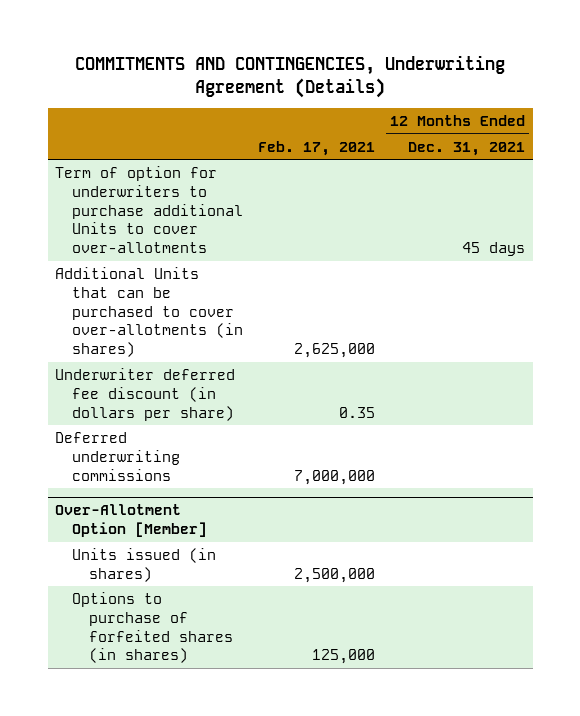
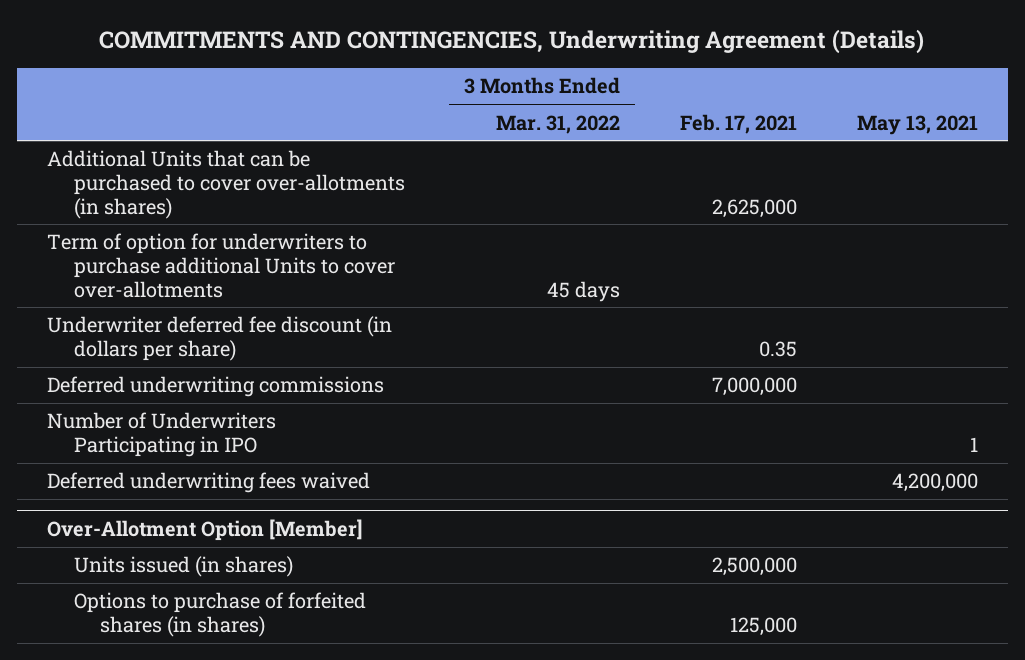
- | Feb. 17, 2021 | 12 Months Ended Dec. 31, 2021
+ | 3 Months Ended Mar. 31, 2022 | Feb. 17, 2021 | May 13, 2021
moved down: Term of option for underwriters to purchase additional Units to cover over-allotments | 45 days | |
+ Number of Underwriters Participating in IPO | | | 1
+ Deferred underwriting fees waived | | | 4,200,000

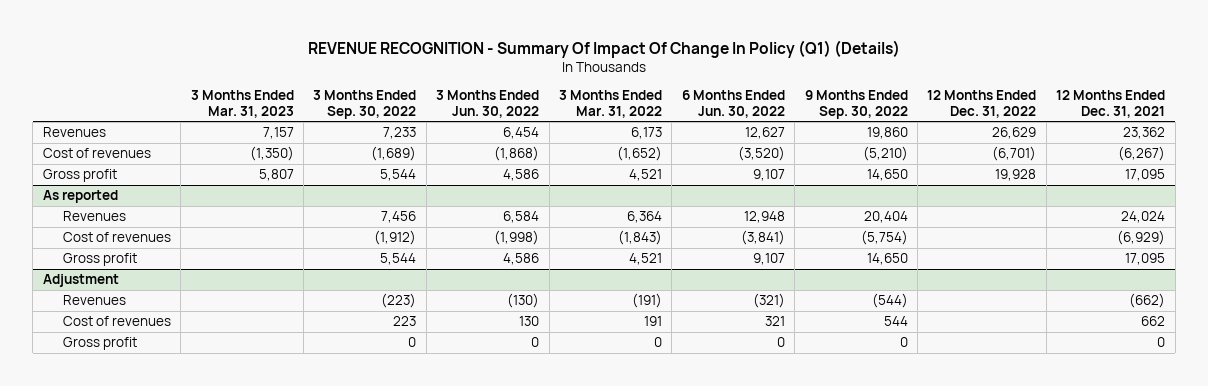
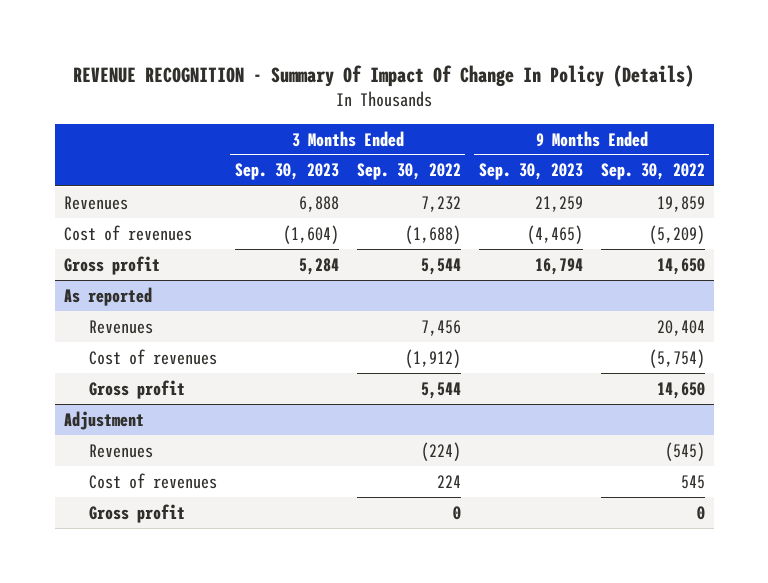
- REVENUE RECOGNITION - Summary Of Impact Of Change In Policy (Q1) (Details)
+ REVENUE RECOGNITION - Summary Of Impact Of Change In Policy (Details)
- | 3 Months Ended Mar. 31, 2023 | 3 Months Ended Sep. 30, 2022 | 3 Months Ended Jun. 30, 2022 | 3 Months Ended Mar. 31, 2022 | 6 Months Ended Jun. 30, 2022 | 9 Months Ended Sep. 30, 2022 | 12 Months Ended Dec. 31, 2022 | 12 Months Ended Dec. 31, 2021
+ | 3 Months Ended Sep. 30, 2023 | 3 Months Ended Sep. 30, 2022 | 9 Months Ended Sep. 30, 2023 | 9 Months Ended Sep. 30, 2022
- Revenues | 7,157 | 7,233 | 6,454 | 6,173 | 12,627 | 19,860 | 26,629 | 23,362
- Cost of revenues | (1,350) | (1,689) | (1,868) | (1,652) | (3,520) | (5,210) | (6,701) | (6,267)
+ Revenues | 6,888 | 7,232 | 21,259 | 19,859
+ Cost of revenues | (1,604) | (1,688) | (4,465) | (5,209)
@ Adjustment
- Revenues | | (223) | (130) | (191) | (321) | (544) | | (662)
- Cost of revenues | | 223 | 130 | 191 | 321 | 544 | | 662
+ Revenues | | (224) | | (545)
+ Cost of revenues | | 224 | | 545

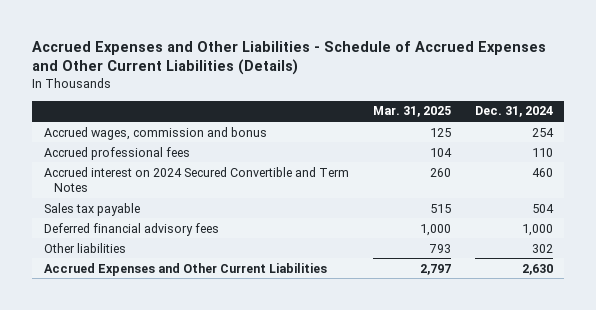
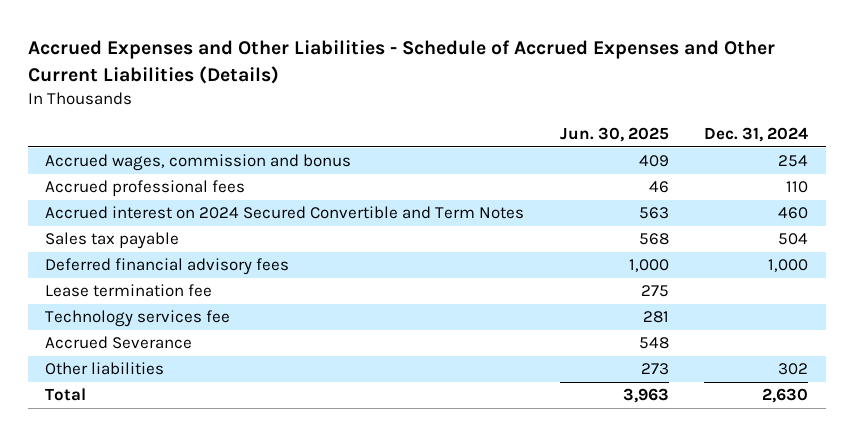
- | Mar. 31, 2025 | Dec. 31, 2024
+ | Jun. 30, 2025 | Dec. 31, 2024
+ Lease termination fee | 275 |
+ Technology services fee | 281 |
+ Accrued Severance | 548 |
- Accrued Expenses and Other Current Liabilities | 2,797 | 2,630
+ Total | 3,963 | 2,630

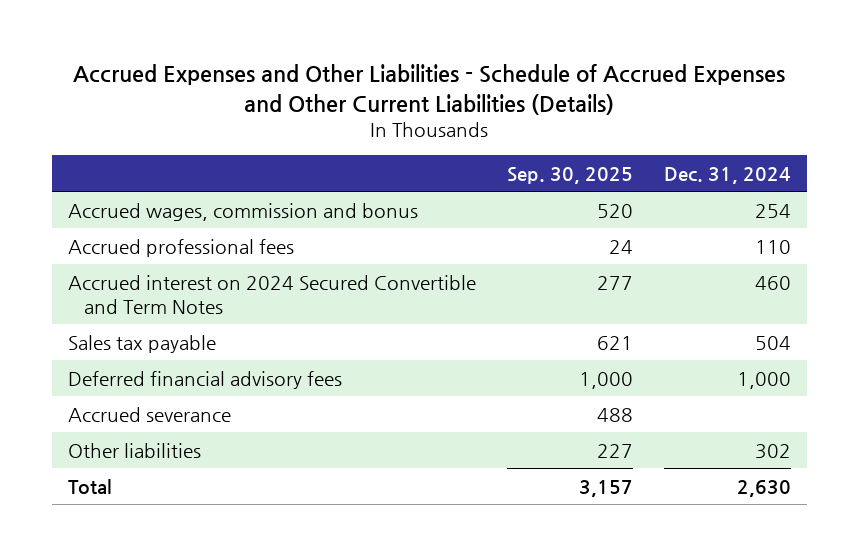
- | Jun. 30, 2025 | Dec. 31, 2024
+ | Sep. 30, 2025 | Dec. 31, 2024
- Lease termination fee | 275 |
- Technology services fee | 281 |
- Accrued Severance | 548 |
+ Accrued severance | 488 |

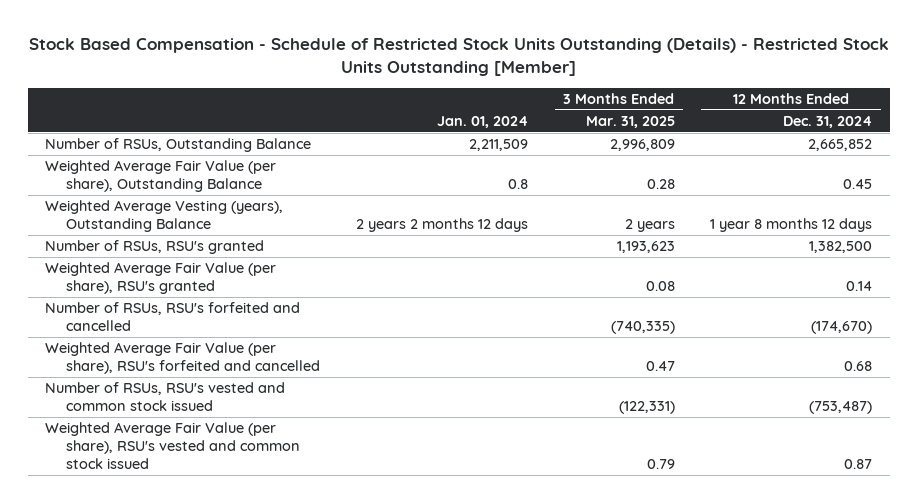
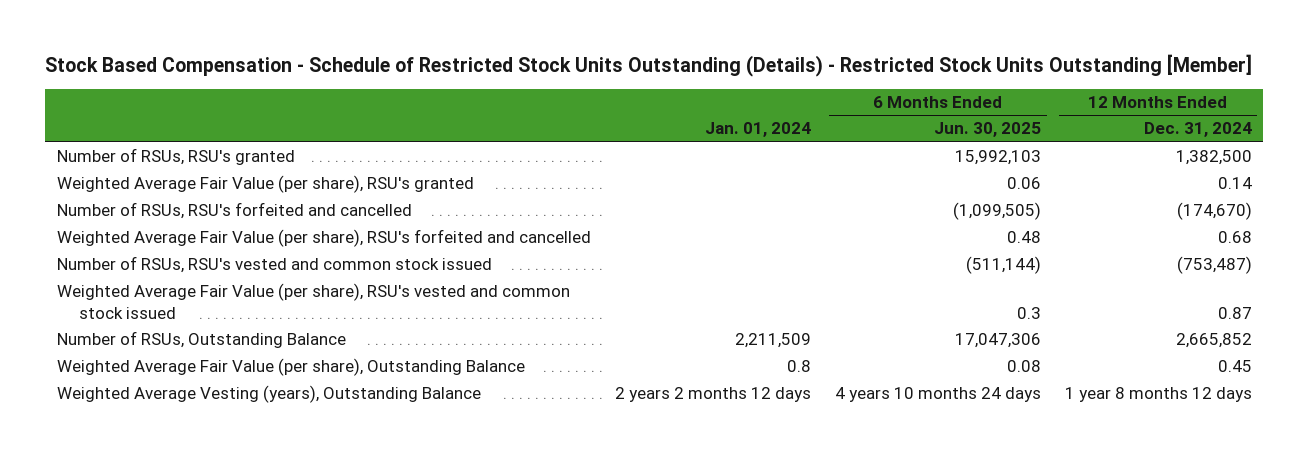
- | Jan. 01, 2024 | 3 Months Ended Mar. 31, 2025 | 12 Months Ended Dec. 31, 2024
+ | Jan. 01, 2024 | 6 Months Ended Jun. 30, 2025 | 12 Months Ended Dec. 31, 2024
moved down: Number of RSUs, Outstanding Balance | 2,211,509 | 17,047,306 | 2,665,852
moved down: Weighted Average Fair Value (per share), Outstanding Balance | 0.8 | 0.08 | 0.45
moved down: Weighted Average Vesting (years), Outstanding Balance | 2 years 2 months 12 days | 4 years 10 months 24 days | 1 year 8 months 12 days

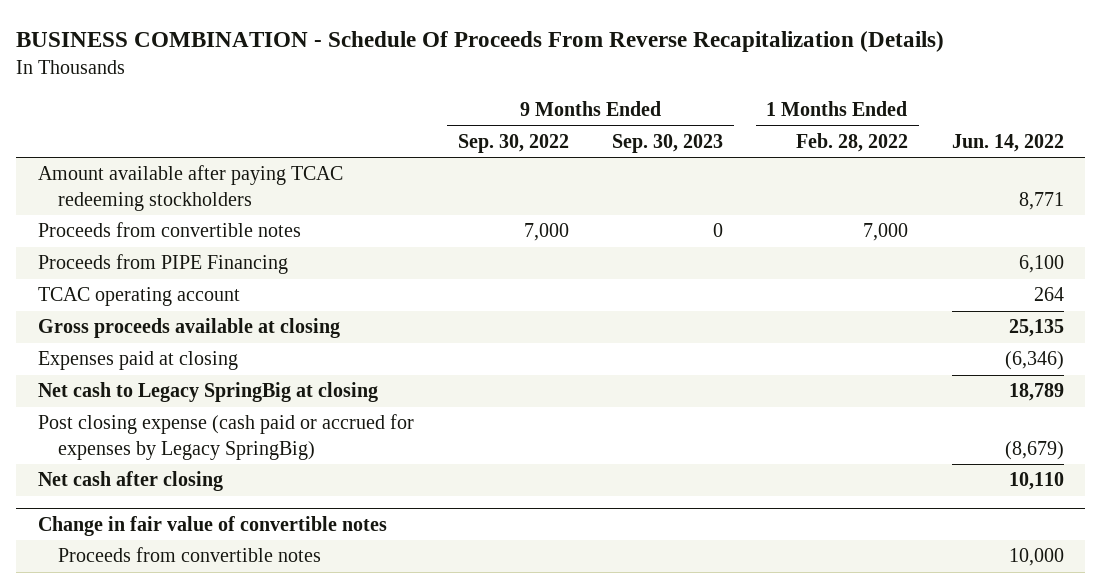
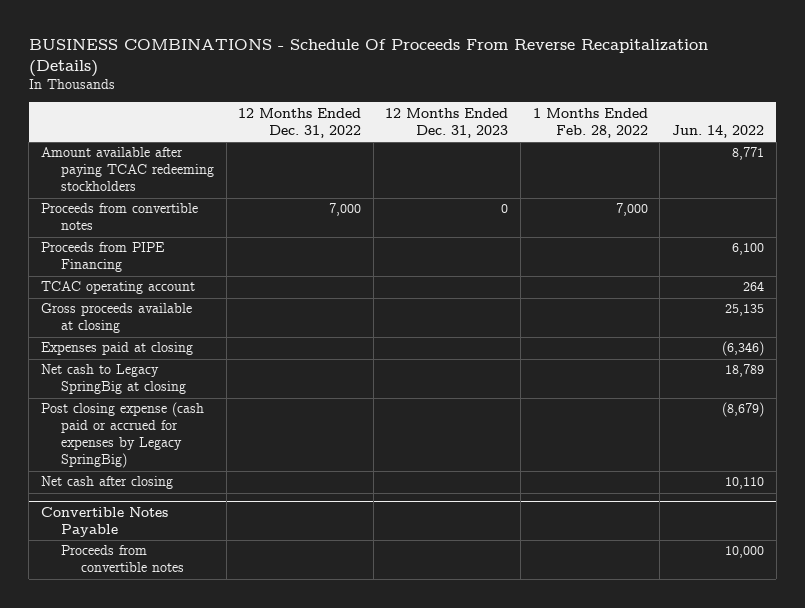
- BUSINESS COMBINATION - Schedule Of Proceeds From Reverse Recapitalization (Details)
+ BUSINESS COMBINATIONS - Schedule Of Proceeds From Reverse Recapitalization (Details)
- | 9 Months Ended Sep. 30, 2022 | 9 Months Ended Sep. 30, 2023 | 1 Months Ended Feb. 28, 2022 | Jun. 14, 2022
+ | 12 Months Ended Dec. 31, 2022 | 12 Months Ended Dec. 31, 2023 | 1 Months Ended Feb. 28, 2022 | Jun. 14, 2022
- Change in fair value of convertible notes
+ Convertible Notes Payable

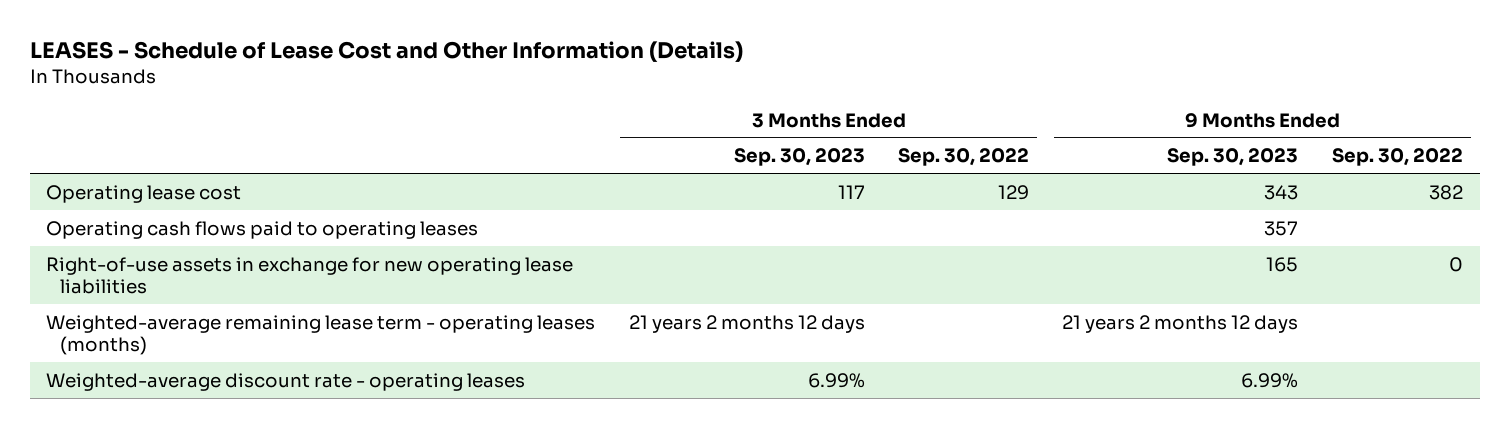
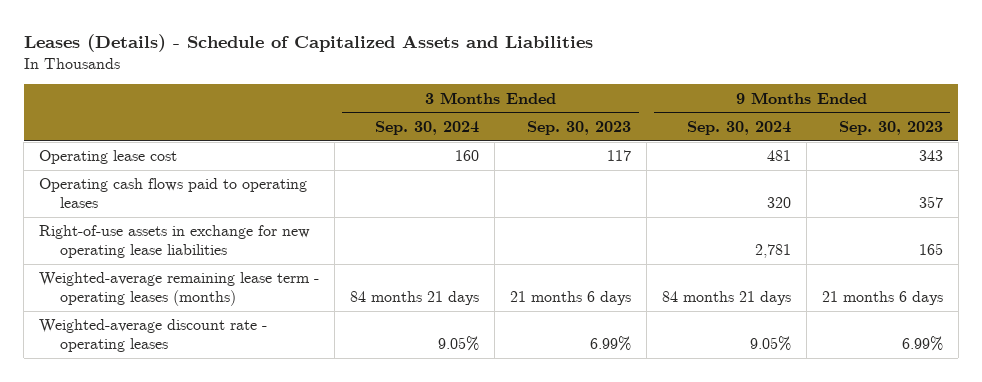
- LEASES - Schedule of Lease Cost and Other Information (Details)
+ Leases (Details) - Schedule of Capitalized Assets and Liabilities
- | 3 Months Ended Sep. 30, 2023 | 3 Months Ended Sep. 30, 2022 | 9 Months Ended Sep. 30, 2023 | 9 Months Ended Sep. 30, 2022
+ | 3 Months Ended Sep. 30, 2024 | 3 Months Ended Sep. 30, 2023 | 9 Months Ended Sep. 30, 2024 | 9 Months Ended Sep. 30, 2023
- Weighted-average remaining lease term - operating leases (months) | 21 years 2 months 12 days | | 21 years 2 months 12 days |
+ Weighted-average remaining lease term - operating leases (months) | 84 months 21 days | 21 months 6 days | 84 months 21 days | 21 months 6 days

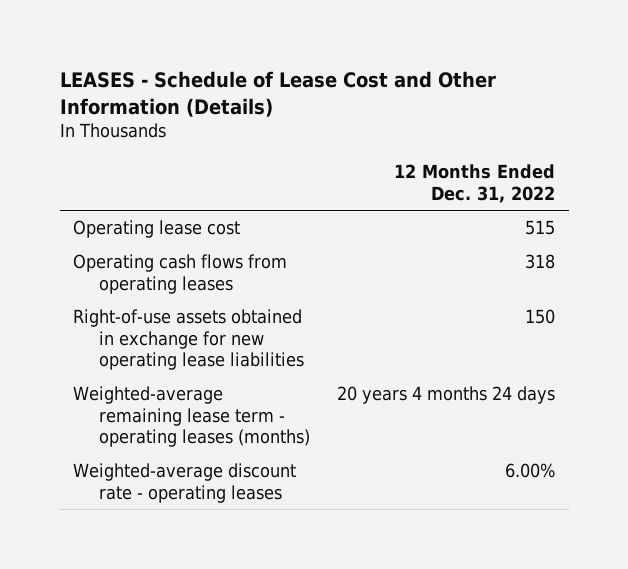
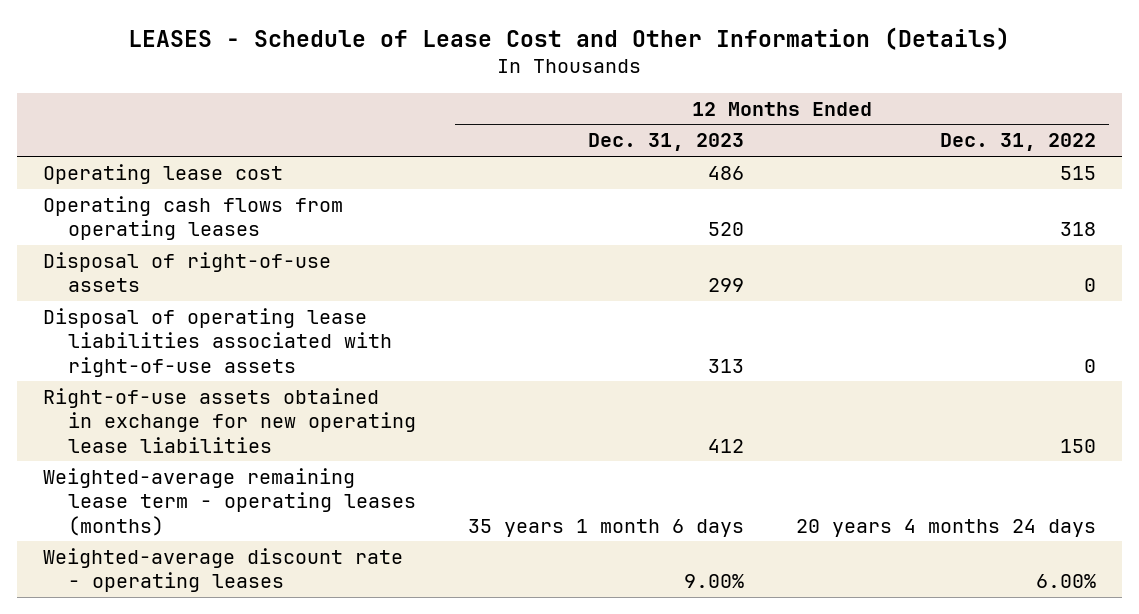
- | 12 Months Ended Dec. 31, 2022
+ | 12 Months Ended Dec. 31, 2023 | 12 Months Ended Dec. 31, 2022
+ Disposal of right-of-use assets | 299 | 0
+ Disposal of operating lease liabilities associated with right-of-use assets | 313 | 0

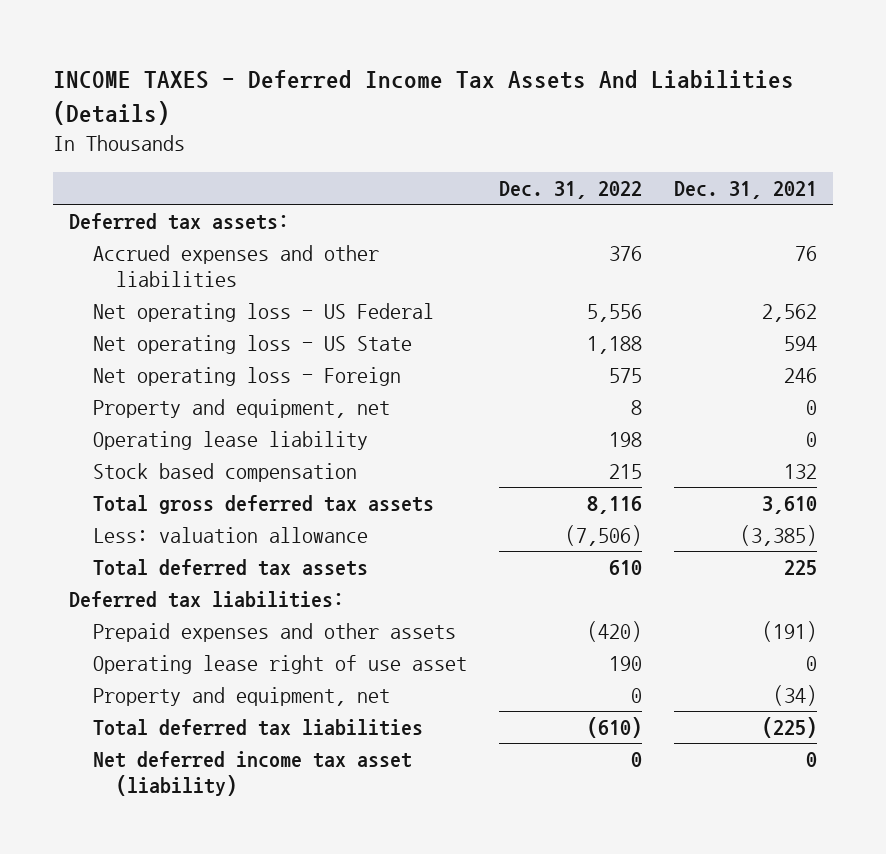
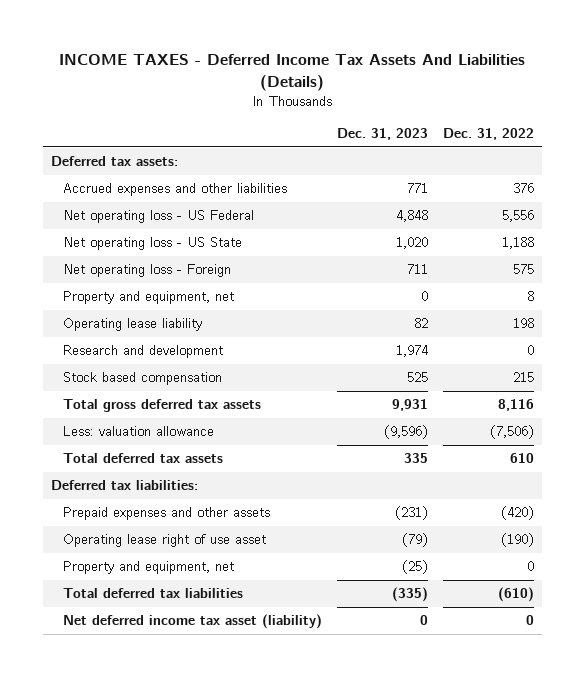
- | Dec. 31, 2022 | Dec. 31, 2021
+ | Dec. 31, 2023 | Dec. 31, 2022
+ Research and development | 1,974 | 0
- Operating lease right of use asset | 190 | 0
+ Operating lease right of use asset | (79) | (190)

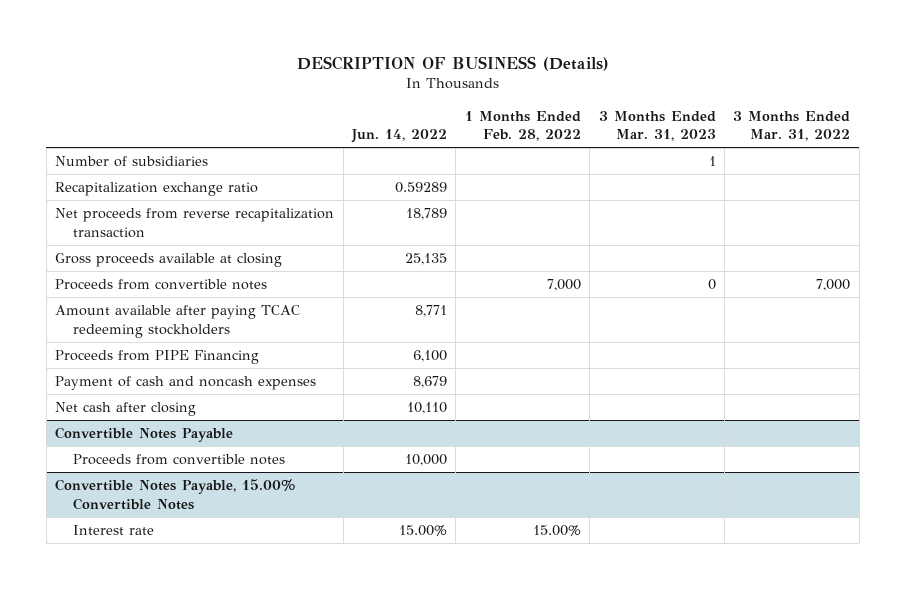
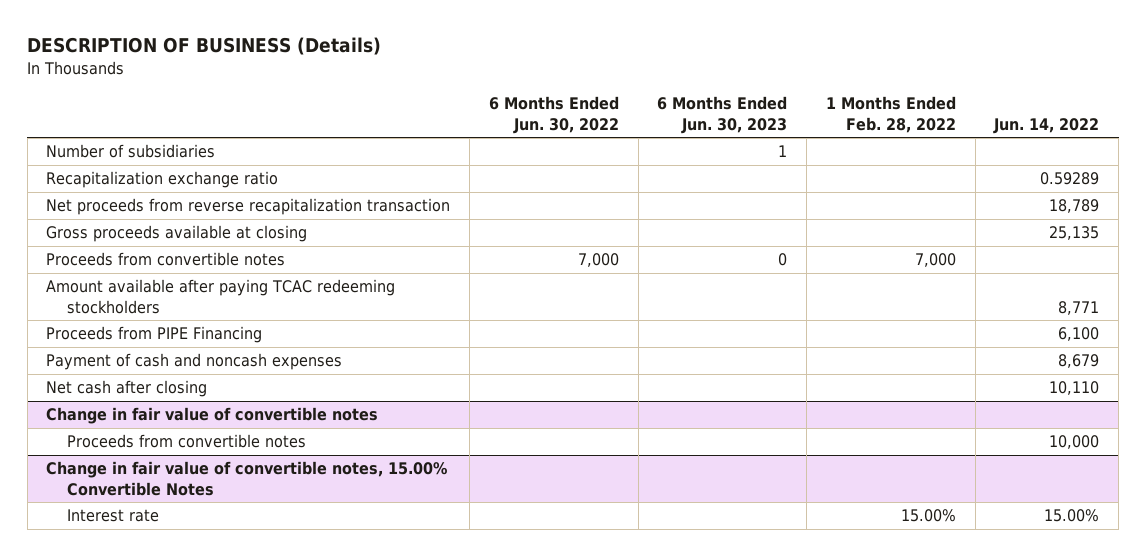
- | Jun. 14, 2022 | 1 Months Ended Feb. 28, 2022 | 3 Months Ended Mar. 31, 2023 | 3 Months Ended Mar. 31, 2022
+ | 6 Months Ended Jun. 30, 2022 | 6 Months Ended Jun. 30, 2023 | 1 Months Ended Feb. 28, 2022 | Jun. 14, 2022
- Convertible Notes Payable
+ Change in fair value of convertible notes
- Convertible Notes Payable, 15.00% Convertible Notes
+ Change in fair value of convertible notes, 15.00% Convertible Notes

